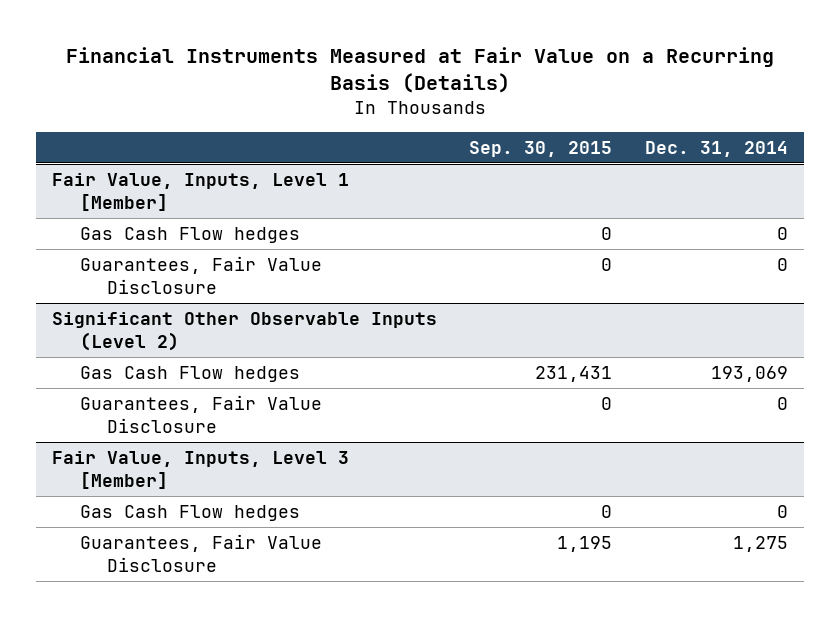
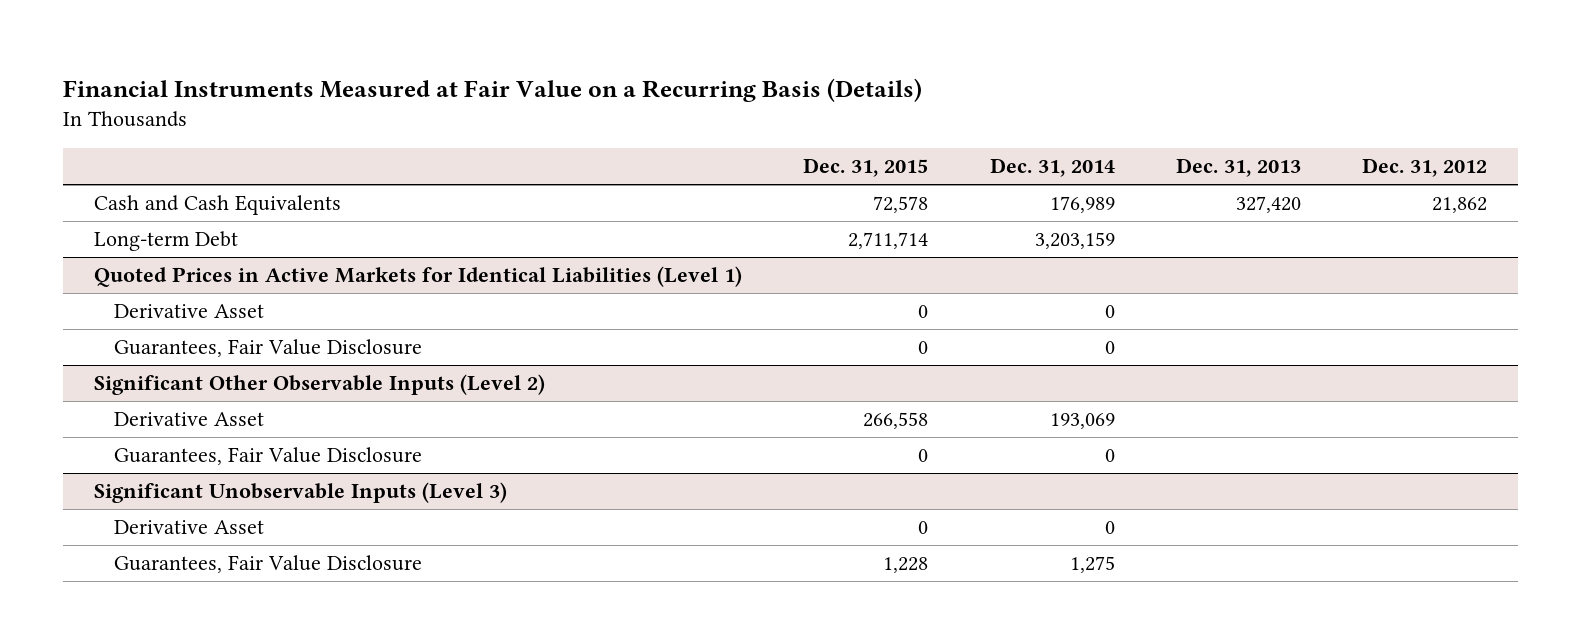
- | Sep. 30, 2015 | Dec. 31, 2014
+ | Dec. 31, 2015 | Dec. 31, 2014 | Dec. 31, 2013 | Dec. 31, 2012
- Fair Value, Inputs, Level 1 [Member]
- Gas Cash Flow hedges | 0 | 0
+ Cash and Cash Equivalents | 72,578 | 176,989 | 327,420 | 21,862
+ Long-term Debt | 2,711,714 | 3,203,159 | |
+ Quoted Prices in Active Markets for Identical Liabilities (Level 1)
+ Derivative Asset | 0 | 0 | |
@ Significant Other Observable Inputs (Level 2)
- Gas Cash Flow hedges | 231,431 | 193,069
+ Derivative Asset | 266,558 | 193,069 | |
- Fair Value, Inputs, Level 3 [Member]
- Gas Cash Flow hedges | 0 | 0
+ Significant Unobservable Inputs (Level 3)
+ Derivative Asset | 0 | 0 | |

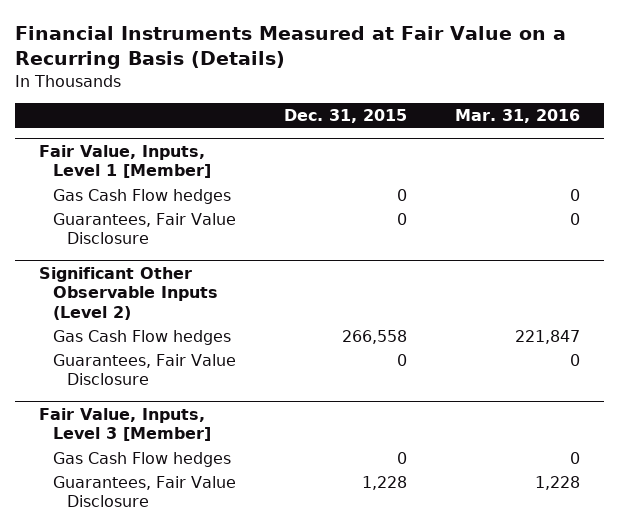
- | Dec. 31, 2015 | Dec. 31, 2014 | Dec. 31, 2013 | Dec. 31, 2012
+ | Dec. 31, 2015 | Mar. 31, 2016
- Cash and Cash Equivalents | 72,578 | 176,989 | 327,420 | 21,862
- Long-term Debt | 2,711,714 | 3,203,159 | |
- Quoted Prices in Active Markets for Identical Liabilities (Level 1)
- Derivative Asset | 0 | 0 | |
+ Fair Value, Inputs, Level 1 [Member]
+ Gas Cash Flow hedges | 0 | 0
@ Significant Other Observable Inputs (Level 2)
- Derivative Asset | 266,558 | 193,069 | |
+ Gas Cash Flow hedges | 266,558 | 221,847
- Significant Unobservable Inputs (Level 3)
- Derivative Asset | 0 | 0 | |
+ Fair Value, Inputs, Level 3 [Member]
+ Gas Cash Flow hedges | 0 | 0

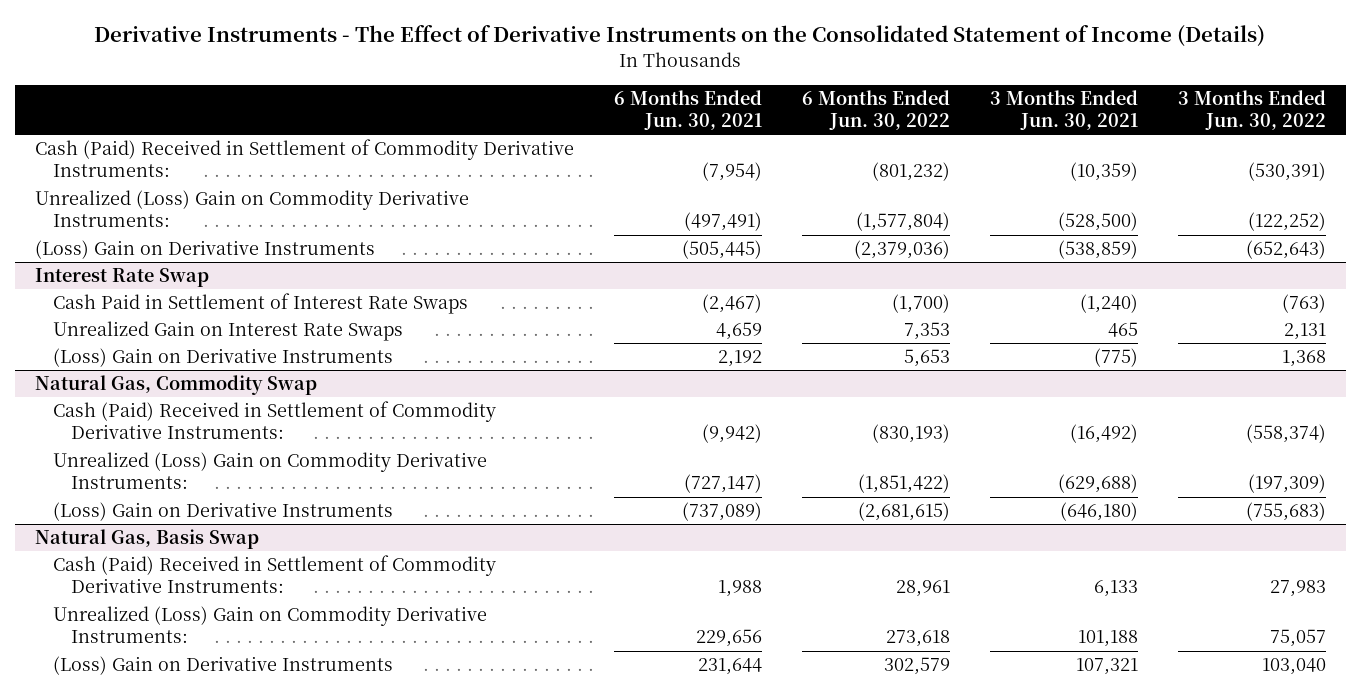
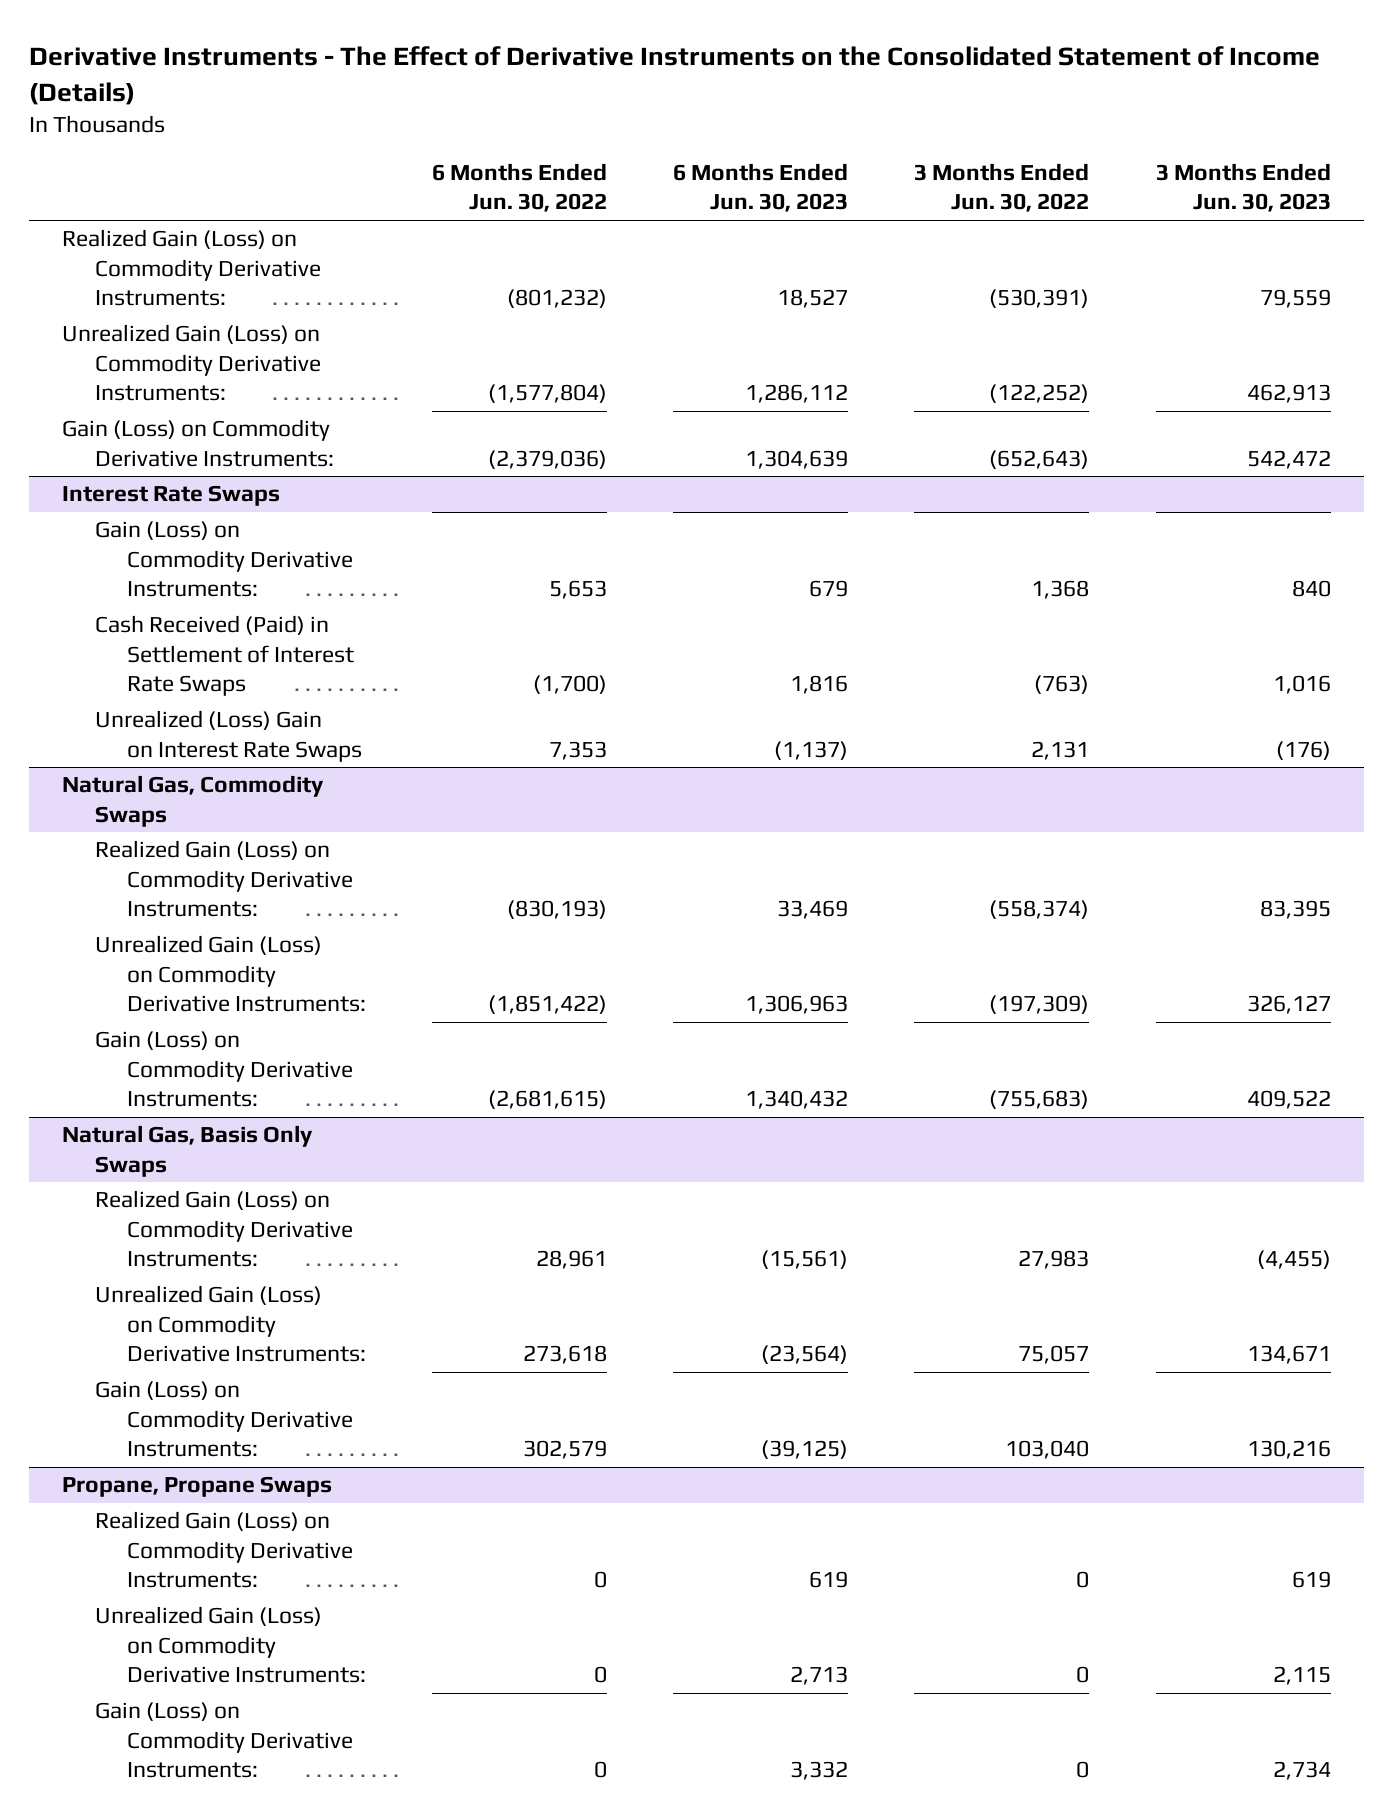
- | 6 Months Ended Jun. 30, 2021 | 6 Months Ended Jun. 30, 2022 | 3 Months Ended Jun. 30, 2021 | 3 Months Ended Jun. 30, 2022
+ | 6 Months Ended Jun. 30, 2022 | 6 Months Ended Jun. 30, 2023 | 3 Months Ended Jun. 30, 2022 | 3 Months Ended Jun. 30, 2023
- Cash (Paid) Received in Settlement of Commodity Derivative Instruments: | (7,954) | (801,232) | (10,359) | (530,391)
- Unrealized (Loss) Gain on Commodity Derivative Instruments: | (497,491) | (1,577,804) | (528,500) | (122,252)
- (Loss) Gain on Derivative Instruments | (505,445) | (2,379,036) | (538,859) | (652,643)
- Interest Rate Swap
- Cash Paid in Settlement of Interest Rate Swaps | (2,467) | (1,700) | (1,240) | (763)
- Unrealized Gain on Interest Rate Swaps | 4,659 | 7,353 | 465 | 2,131
- (Loss) Gain on Derivative Instruments | 2,192 | 5,653 | (775) | 1,368
- Natural Gas, Commodity Swap
- Cash (Paid) Received in Settlement of Commodity Derivative Instruments: | (9,942) | (830,193) | (16,492) | (558,374)
- Unrealized (Loss) Gain on Commodity Derivative Instruments: | (727,147) | (1,851,422) | (629,688) | (197,309)
- (Loss) Gain on Derivative Instruments | (737,089) | (2,681,615) | (646,180) | (755,683)
- Natural Gas, Basis Swap
- Cash (Paid) Received in Settlement of Commodity Derivative Instruments: | 1,988 | 28,961 | 6,133 | 27,983
- Unrealized (Loss) Gain on Commodity Derivative Instruments: | 229,656 | 273,618 | 101,188 | 75,057
- (Loss) Gain on Derivative Instruments | 231,644 | 302,579 | 107,321 | 103,040
+ Realized Gain (Loss) on Commodity Derivative Instruments: | (801,232) | 18,527 | (530,391) | 79,559
+ Unrealized Gain (Loss) on Commodity Derivative Instruments: | (1,577,804) | 1,286,112 | (122,252) | 462,913
+ Gain (Loss) on Commodity Derivative Instruments: | (2,379,036) | 1,304,639 | (652,643) | 542,472
+ Interest Rate Swaps
+ Gain (Loss) on Commodity Derivative Instruments: | 5,653 | 679 | 1,368 | 840
+ Cash Received (Paid) in Settlement of Interest Rate Swaps | (1,700) | 1,816 | (763) | 1,016
+ Unrealized (Loss) Gain on Interest Rate Swaps | 7,353 | (1,137) | 2,131 | (176)
+ Natural Gas, Commodity Swaps
+ Realized Gain (Loss) on Commodity Derivative Instruments: | (830,193) | 33,469 | (558,374) | 83,395
+ Unrealized Gain (Loss) on Commodity Derivative Instruments: | (1,851,422) | 1,306,963 | (197,309) | 326,127
+ Gain (Loss) on Commodity Derivative Instruments: | (2,681,615) | 1,340,432 | (755,683) | 409,522
+ Natural Gas, Basis Only Swaps
+ Realized Gain (Loss) on Commodity Derivative Instruments: | 28,961 | (15,561) | 27,983 | (4,455)
+ Unrealized Gain (Loss) on Commodity Derivative Instruments: | 273,618 | (23,564) | 75,057 | 134,671
+ Gain (Loss) on Commodity Derivative Instruments: | 302,579 | (39,125) | 103,040 | 130,216
+ Propane, Propane Swaps
+ Realized Gain (Loss) on Commodity Derivative Instruments: | 0 | 619 | 0 | 619
+ Unrealized Gain (Loss) on Commodity Derivative Instruments: | 0 | 2,713 | 0 | 2,115
+ Gain (Loss) on Commodity Derivative Instruments: | 0 | 3,332 | 0 | 2,734

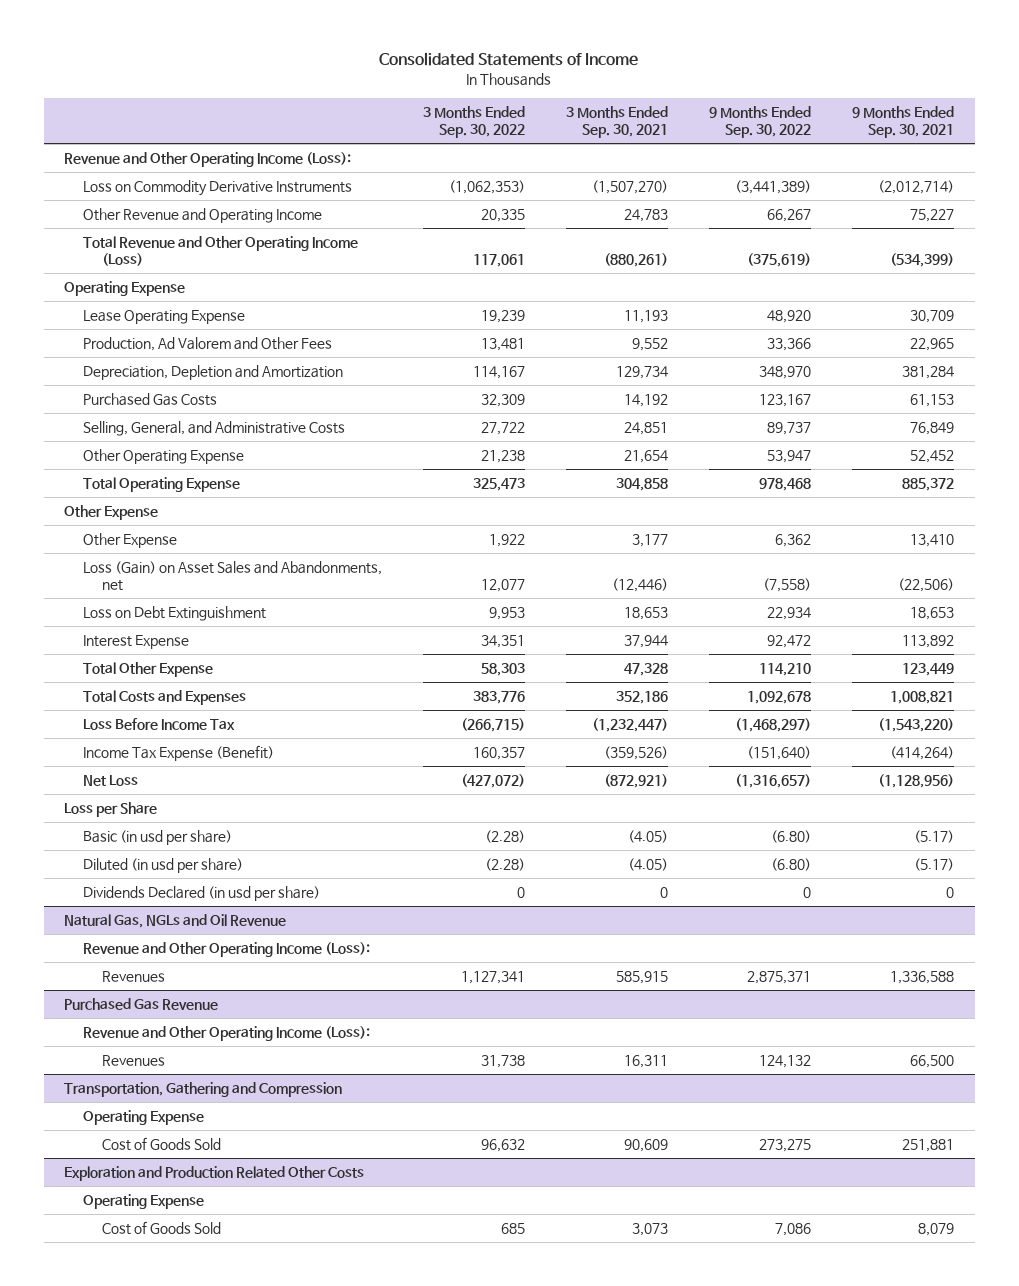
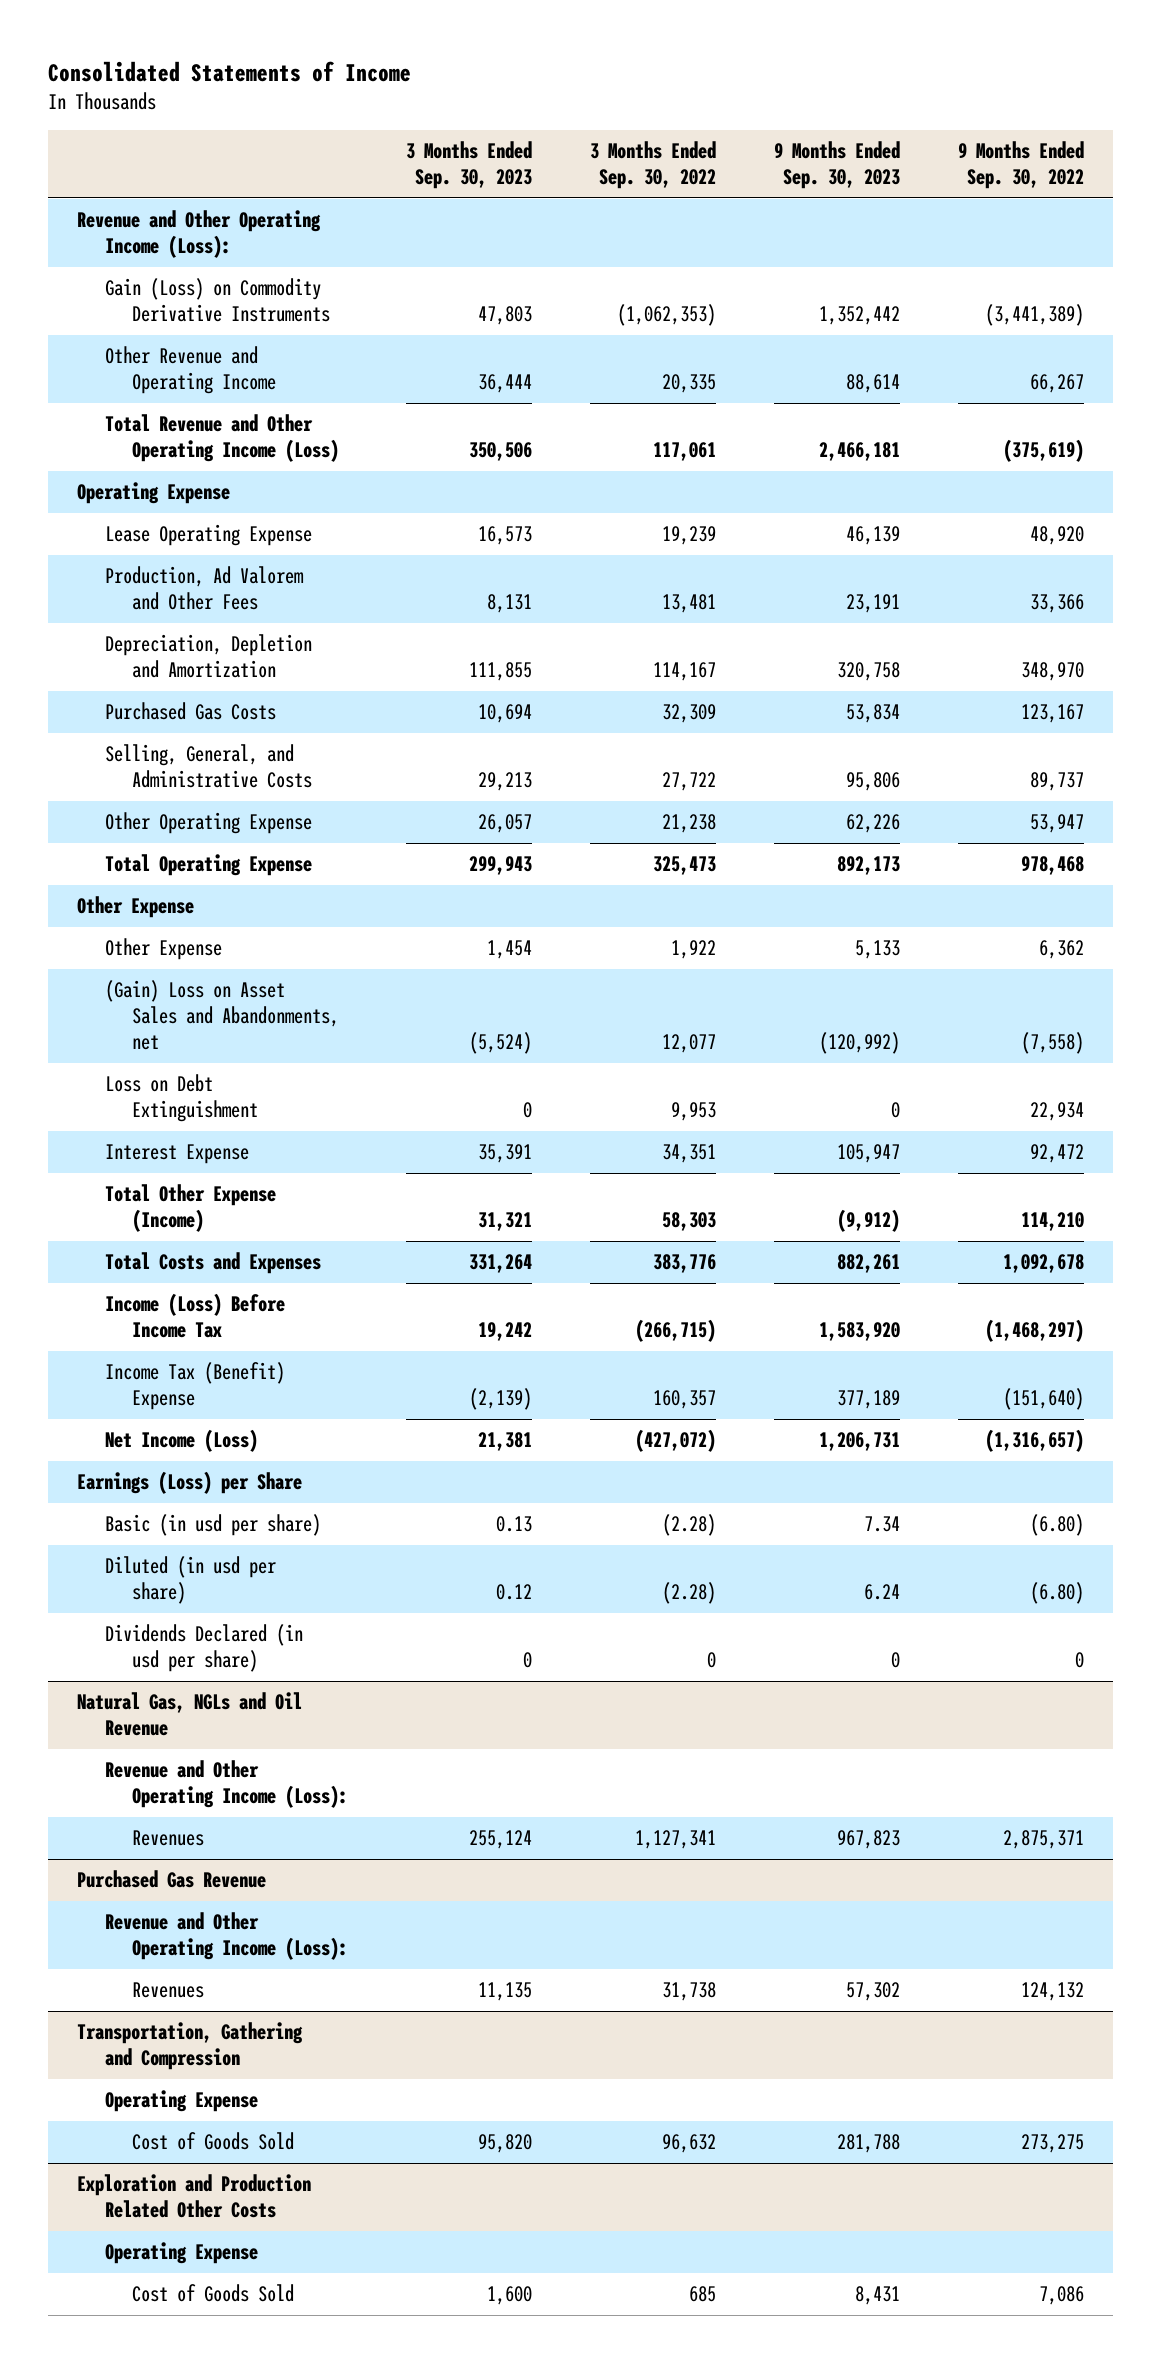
- | 3 Months Ended Sep. 30, 2022 | 3 Months Ended Sep. 30, 2021 | 9 Months Ended Sep. 30, 2022 | 9 Months Ended Sep. 30, 2021
+ | 3 Months Ended Sep. 30, 2023 | 3 Months Ended Sep. 30, 2022 | 9 Months Ended Sep. 30, 2023 | 9 Months Ended Sep. 30, 2022
- Loss on Commodity Derivative Instruments | (1,062,353) | (1,507,270) | (3,441,389) | (2,012,714)
+ Gain (Loss) on Commodity Derivative Instruments | 47,803 | (1,062,353) | 1,352,442 | (3,441,389)
- Loss (Gain) on Asset Sales and Abandonments, net | 12,077 | (12,446) | (7,558) | (22,506)
+ (Gain) Loss on Asset Sales and Abandonments, net | (5,524) | 12,077 | (120,992) | (7,558)
- Total Other Expense | 58,303 | 47,328 | 114,210 | 123,449
+ Total Other Expense (Income) | 31,321 | 58,303 | (9,912) | 114,210
- Loss Before Income Tax | (266,715) | (1,232,447) | (1,468,297) | (1,543,220)
- Income Tax Expense (Benefit) | 160,357 | (359,526) | (151,640) | (414,264)
- Net Loss | (427,072) | (872,921) | (1,316,657) | (1,128,956)
- Loss per Share
+ Income (Loss) Before Income Tax | 19,242 | (266,715) | 1,583,920 | (1,468,297)
+ Income Tax (Benefit) Expense | (2,139) | 160,357 | 377,189 | (151,640)
+ Net Income (Loss) | 21,381 | (427,072) | 1,206,731 | (1,316,657)
+ Earnings (Loss) per Share

